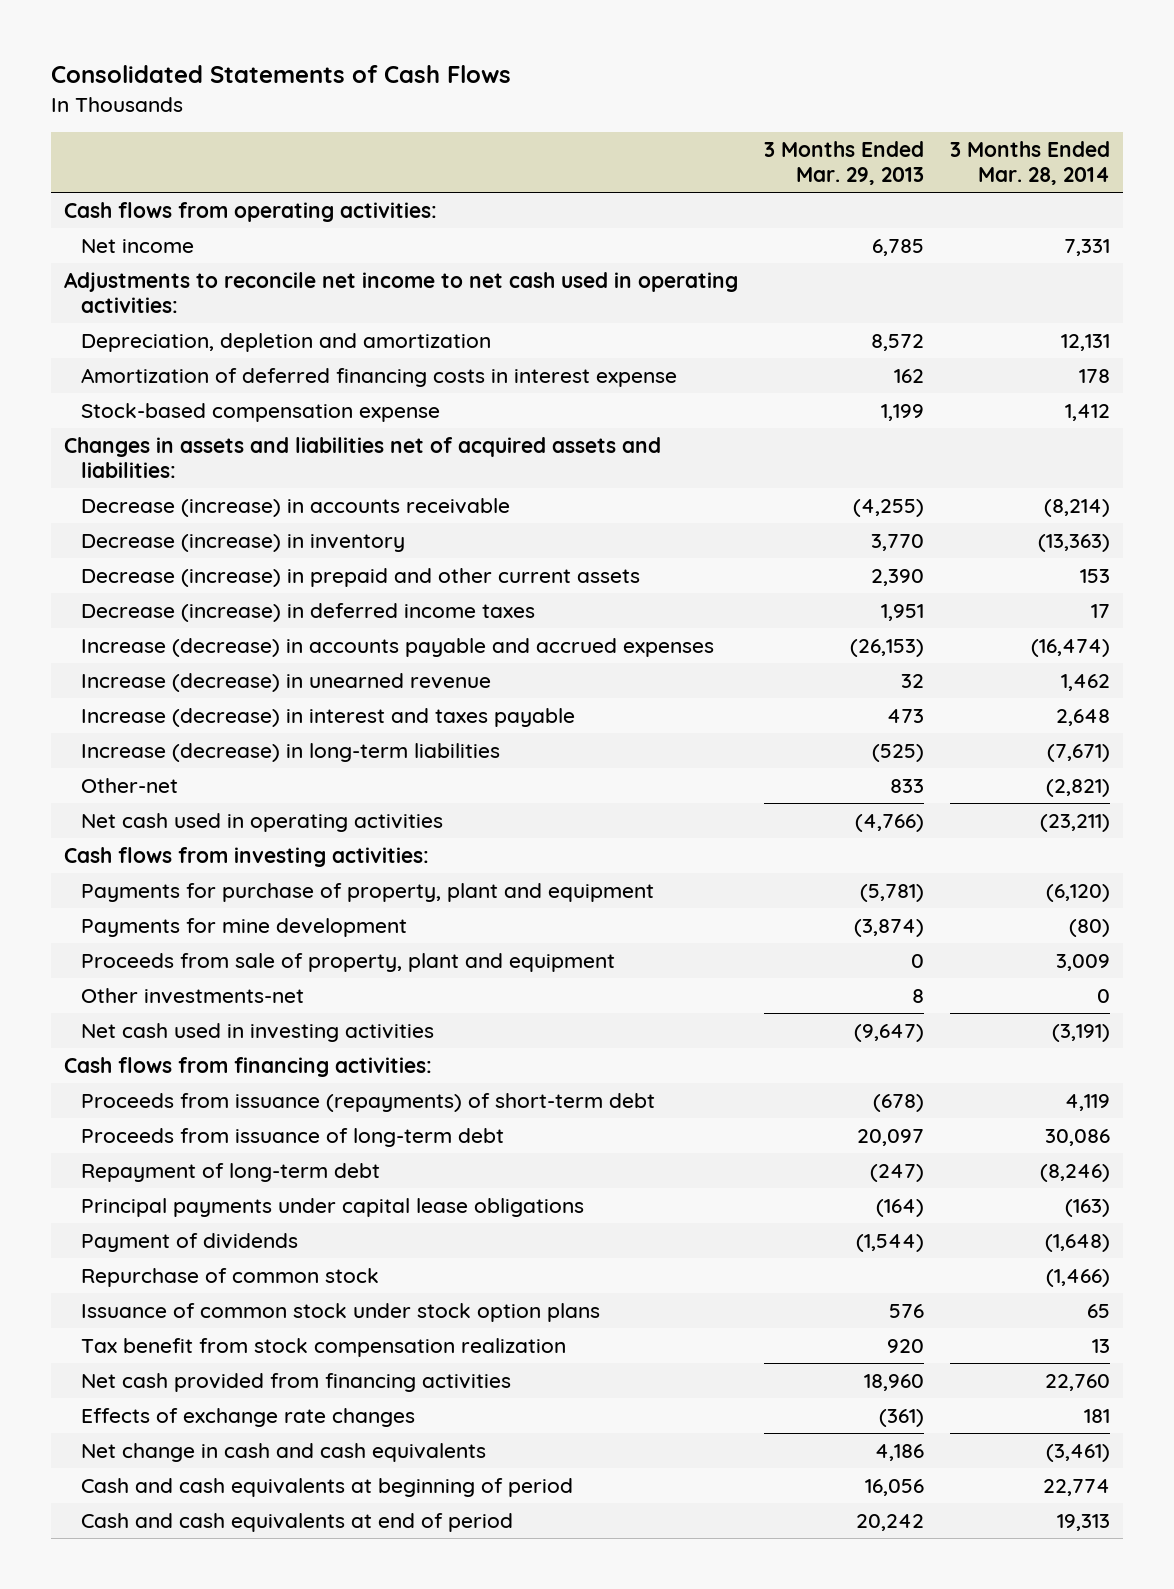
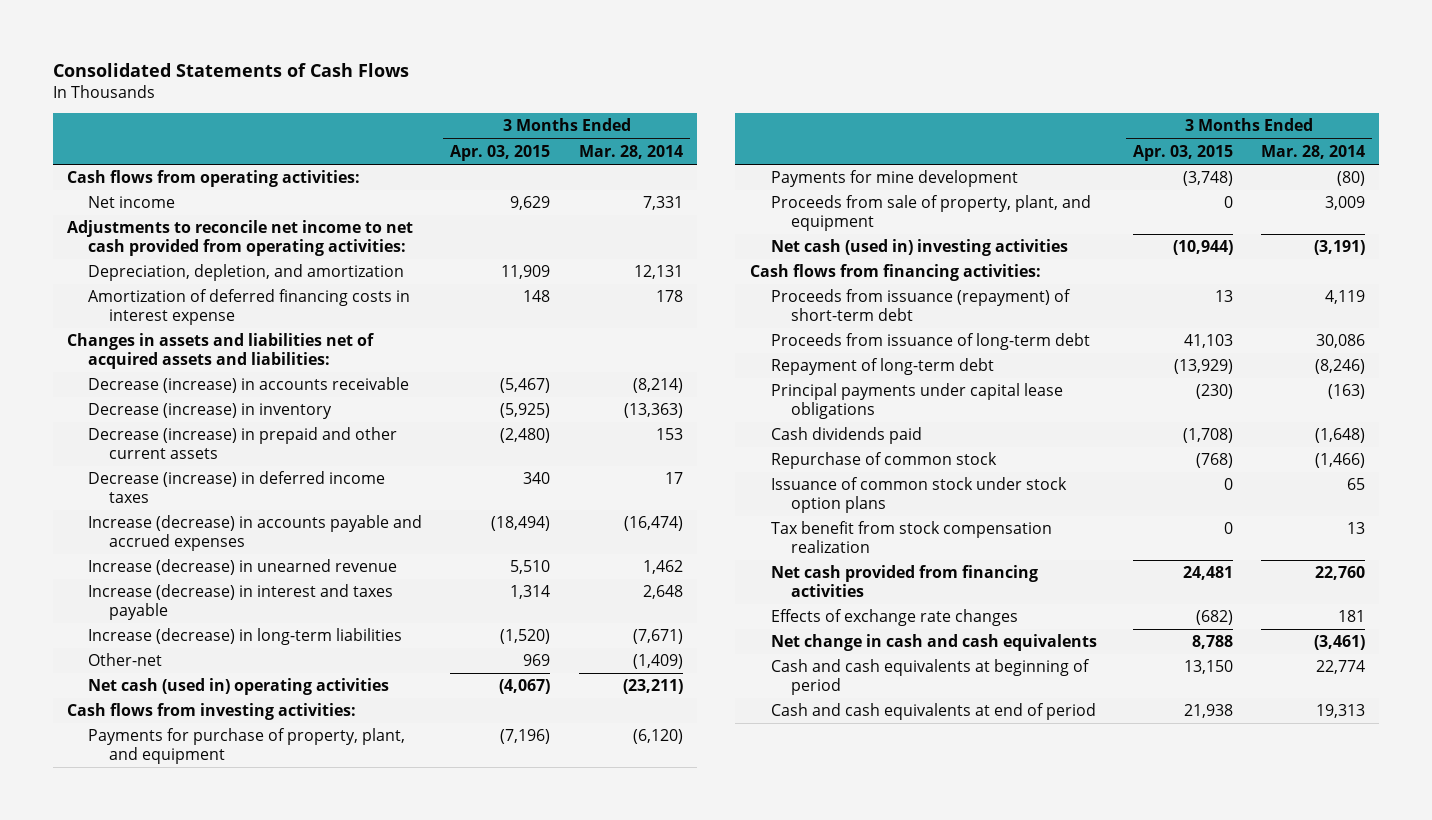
- | 3 Months Ended Mar. 29, 2013 | 3 Months Ended Mar. 28, 2014
+ | 3 Months Ended Apr. 03, 2015 | 3 Months Ended Mar. 28, 2014
- Adjustments to reconcile net income to net cash used in operating activities:
- Depreciation, depletion and amortization | 8,572 | 12,131
+ Adjustments to reconcile net income to net cash provided from operating activities:
+ Depreciation, depletion, and amortization | 11,909 | 12,131
- Stock-based compensation expense | 1,199 | 1,412
- Other-net | 833 | (2,821)
- Net cash used in operating activities | (4,766) | (23,211)
+ Other-net | 969 | (1,409)
+ Net cash (used in) operating activities | (4,067) | (23,211)
- Payments for purchase of property, plant and equipment | (5,781) | (6,120)
+ Payments for purchase of property, plant, and equipment | (7,196) | (6,120)
- Proceeds from sale of property, plant and equipment | 0 | 3,009
- Other investments-net | 8 | 0
- Net cash used in investing activities | (9,647) | (3,191)
+ Proceeds from sale of property, plant, and equipment | 0 | 3,009
+ Net cash (used in) investing activities | (10,944) | (3,191)
- Proceeds from issuance (repayments) of short-term debt | (678) | 4,119
+ Proceeds from issuance (repayment) of short-term debt | 13 | 4,119
- Payment of dividends | (1,544) | (1,648)
+ Cash dividends paid | (1,708) | (1,648)

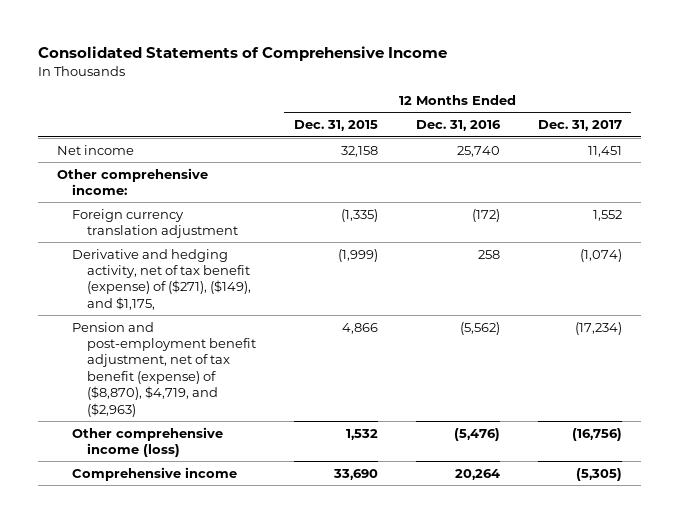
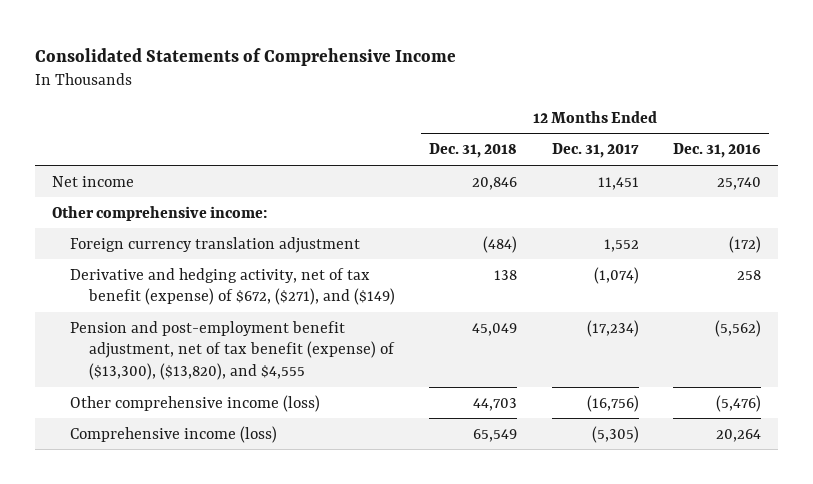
- | 12 Months Ended Dec. 31, 2015 | 12 Months Ended Dec. 31, 2016 | 12 Months Ended Dec. 31, 2017
+ | 12 Months Ended Dec. 31, 2018 | 12 Months Ended Dec. 31, 2017 | 12 Months Ended Dec. 31, 2016
- Derivative and hedging activity, net of tax benefit (expense) of ($271), ($149), and $1,175, | (1,999) | 258 | (1,074)
- Pension and post-employment benefit adjustment, net of tax benefit (expense) of ($8,870), $4,719, and ($2,963) | 4,866 | (5,562) | (17,234)
+ Derivative and hedging activity, net of tax benefit (expense) of $672, ($271), and ($149) | 138 | (1,074) | 258
+ Pension and post-employment benefit adjustment, net of tax benefit (expense) of ($13,300), ($13,820), and $4,555 | 45,049 | (17,234) | (5,562)
- Comprehensive income | 33,690 | 20,264 | (5,305)
+ Comprehensive income (loss) | 65,549 | (5,305) | 20,264

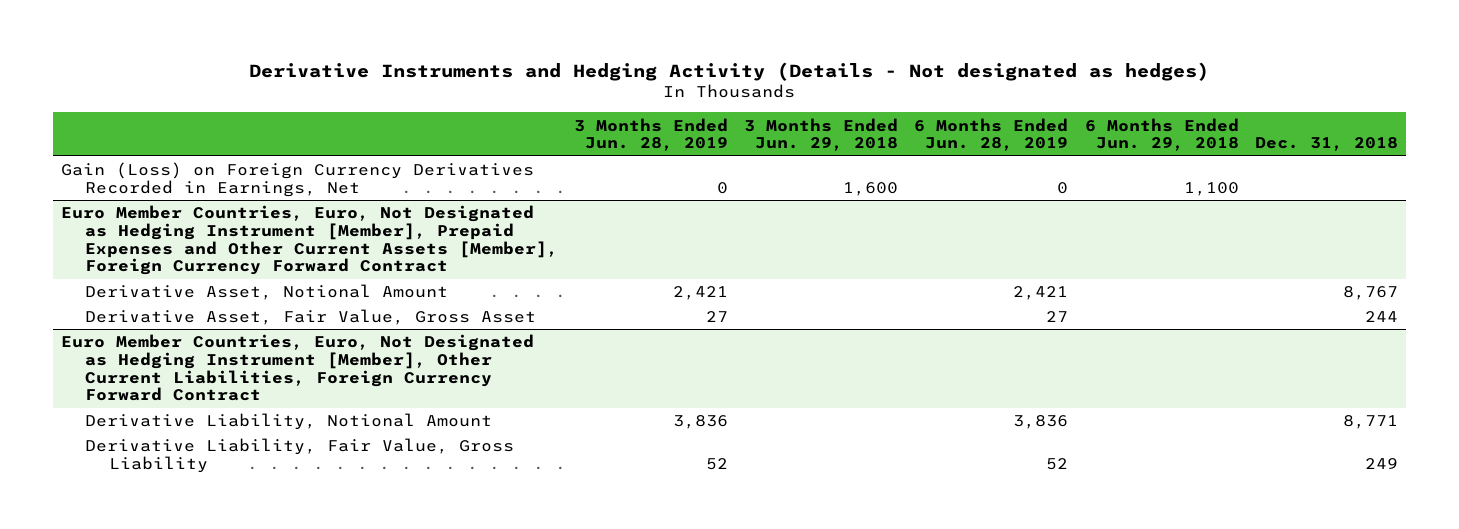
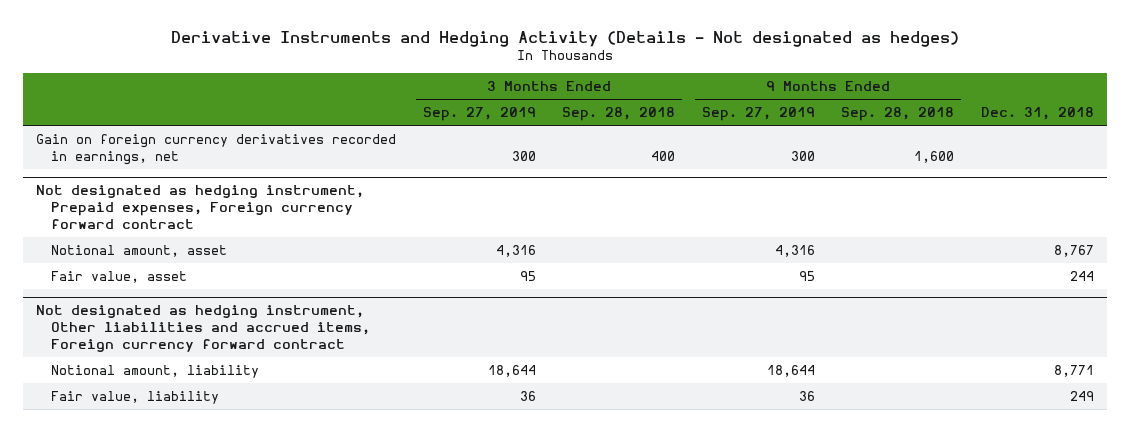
- | 3 Months Ended Jun. 28, 2019 | 3 Months Ended Jun. 29, 2018 | 6 Months Ended Jun. 28, 2019 | 6 Months Ended Jun. 29, 2018 | Dec. 31, 2018
+ | 3 Months Ended Sep. 27, 2019 | 3 Months Ended Sep. 28, 2018 | 9 Months Ended Sep. 27, 2019 | 9 Months Ended Sep. 28, 2018 | Dec. 31, 2018
- Gain (Loss) on Foreign Currency Derivatives Recorded in Earnings, Net | 0 | 1,600 | 0 | 1,100 |
- Euro Member Countries, Euro, Not Designated as Hedging Instrument [Member], Prepaid Expenses and Other Current Assets [Member], Foreign Currency Forward Contract
- Derivative Asset, Notional Amount | 2,421 | | 2,421 | | 8,767
- Derivative Asset, Fair Value, Gross Asset | 27 | | 27 | | 244
- Euro Member Countries, Euro, Not Designated as Hedging Instrument [Member], Other Current Liabilities, Foreign Currency Forward Contract
- Derivative Liability, Notional Amount | 3,836 | | 3,836 | | 8,771
- Derivative Liability, Fair Value, Gross Liability | 52 | | 52 | | 249
+ Gain on foreign currency derivatives recorded in earnings, net | 300 | 400 | 300 | 1,600 |
+ Not designated as hedging instrument, Prepaid expenses, Foreign currency forward contract
+ Notional amount, asset | 4,316 | | 4,316 | | 8,767
+ Fair value, asset | 95 | | 95 | | 244
+ Not designated as hedging instrument, Other liabilities and accrued items, Foreign currency forward contract
+ Notional amount, liability | 18,644 | | 18,644 | | 8,771
+ Fair value, liability | 36 | | 36 | | 249

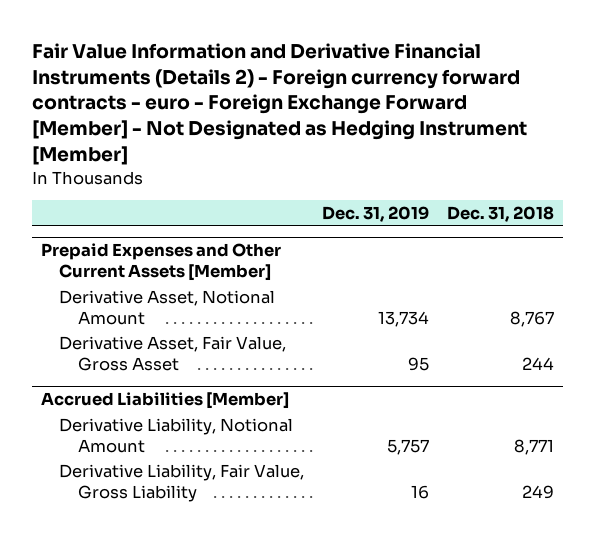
- Derivative Instruments and Hedging Activity (Details - Not designated as hedges)
+ Fair Value Information and Derivative Financial Instruments (Details 2) - Foreign currency forward contracts - euro - Foreign Exchange Forward [Member] - Not Designated as Hedging Instrument [Member]
- | 3 Months Ended Sep. 27, 2019 | 3 Months Ended Sep. 28, 2018 | 9 Months Ended Sep. 27, 2019 | 9 Months Ended Sep. 28, 2018 | Dec. 31, 2018
+ | Dec. 31, 2019 | Dec. 31, 2018
- Gain on foreign currency derivatives recorded in earnings, net | 300 | 400 | 300 | 1,600 |
- Not designated as hedging instrument, Prepaid expenses, Foreign currency forward contract
- Notional amount, asset | 4,316 | | 4,316 | | 8,767
- Fair value, asset | 95 | | 95 | | 244
- Not designated as hedging instrument, Other liabilities and accrued items, Foreign currency forward contract
- Notional amount, liability | 18,644 | | 18,644 | | 8,771
- Fair value, liability | 36 | | 36 | | 249
+ Prepaid Expenses and Other Current Assets [Member]
+ Derivative Asset, Notional Amount | 13,734 | 8,767
+ Derivative Asset, Fair Value, Gross Asset | 95 | 244
+ Accrued Liabilities [Member]
+ Derivative Liability, Notional Amount | 5,757 | 8,771
+ Derivative Liability, Fair Value, Gross Liability | 16 | 249

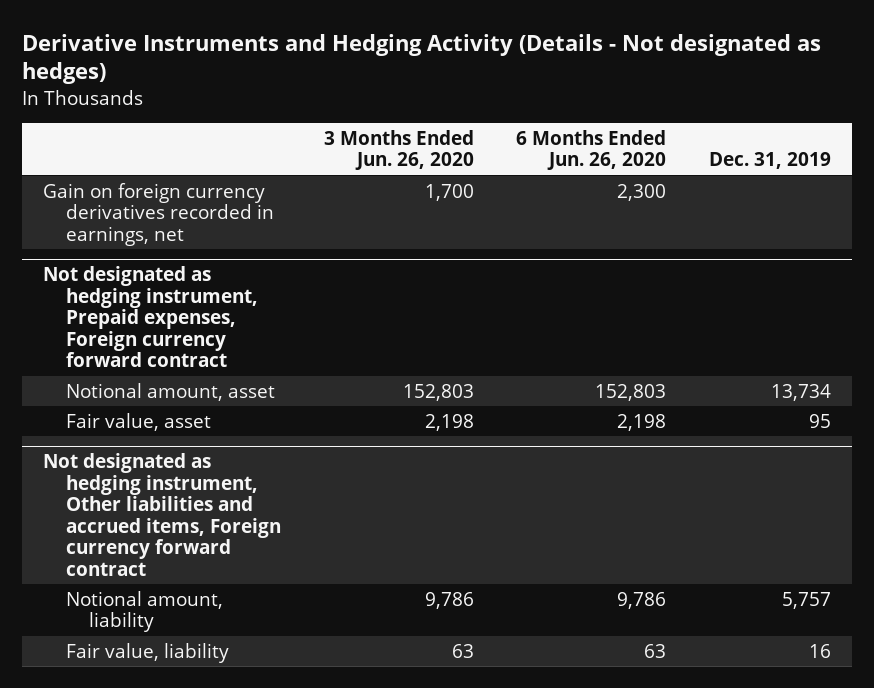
- Fair Value Information and Derivative Financial Instruments (Details 2) - Foreign currency forward contracts - euro - Foreign Exchange Forward [Member] - Not Designated as Hedging Instrument [Member]
+ Derivative Instruments and Hedging Activity (Details - Not designated as hedges)
- | Dec. 31, 2019 | Dec. 31, 2018
+ | 3 Months Ended Jun. 26, 2020 | 6 Months Ended Jun. 26, 2020 | Dec. 31, 2019
- Prepaid Expenses and Other Current Assets [Member]
- Derivative Asset, Notional Amount | 13,734 | 8,767
- Derivative Asset, Fair Value, Gross Asset | 95 | 244
- Accrued Liabilities [Member]
- Derivative Liability, Notional Amount | 5,757 | 8,771
- Derivative Liability, Fair Value, Gross Liability | 16 | 249
+ Gain on foreign currency derivatives recorded in earnings, net | 1,700 | 2,300 |
+ Not designated as hedging instrument, Prepaid expenses, Foreign currency forward contract
+ Notional amount, asset | 152,803 | 152,803 | 13,734
+ Fair value, asset | 2,198 | 2,198 | 95
+ Not designated as hedging instrument, Other liabilities and accrued items, Foreign currency forward contract
+ Notional amount, liability | 9,786 | 9,786 | 5,757
+ Fair value, liability | 63 | 63 | 16

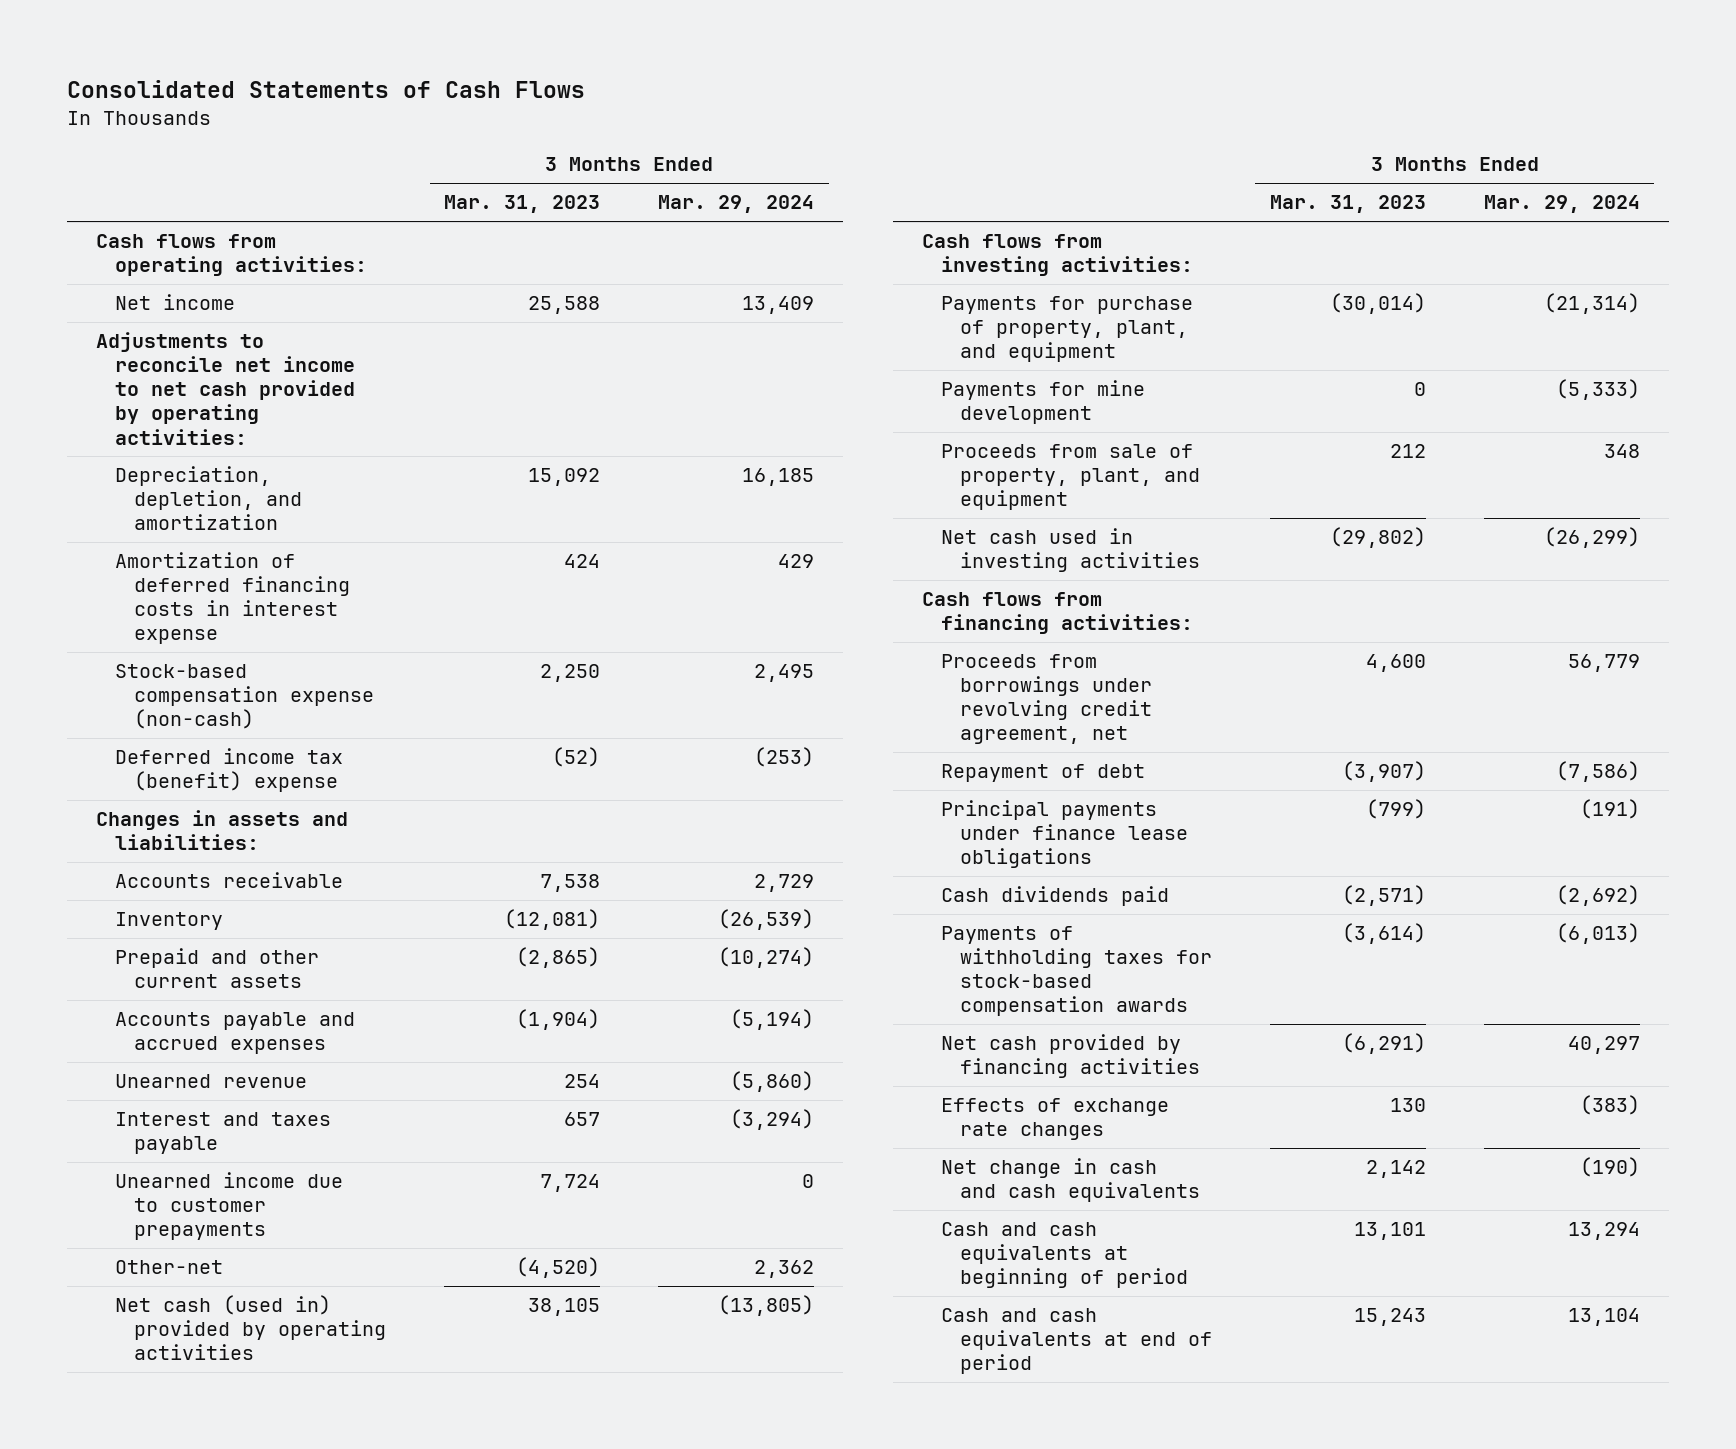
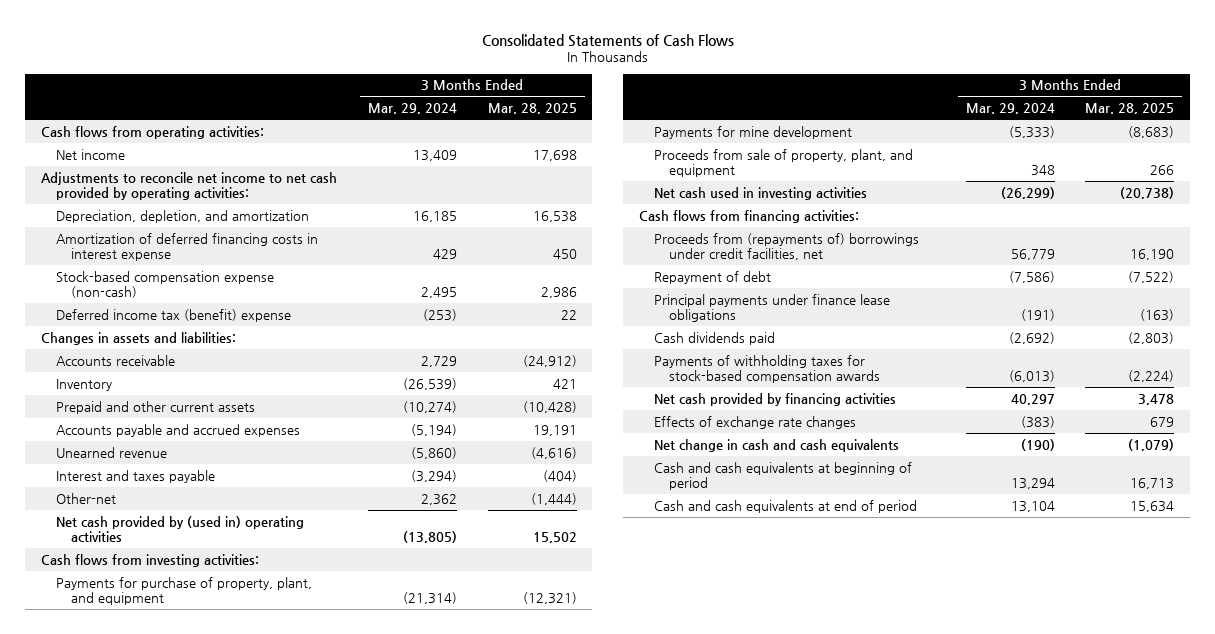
- | 3 Months Ended Mar. 31, 2023 | 3 Months Ended Mar. 29, 2024
+ | 3 Months Ended Mar. 29, 2024 | 3 Months Ended Mar. 28, 2025
- Unearned income due to customer prepayments | 7,724 | 0
- Net cash (used in) provided by operating activities | 38,105 | (13,805)
+ Net cash provided by (used in) operating activities | (13,805) | 15,502
- Proceeds from borrowings under revolving credit agreement, net | 4,600 | 56,779
+ Proceeds from (repayments of) borrowings under credit facilities, net | 56,779 | 16,190

